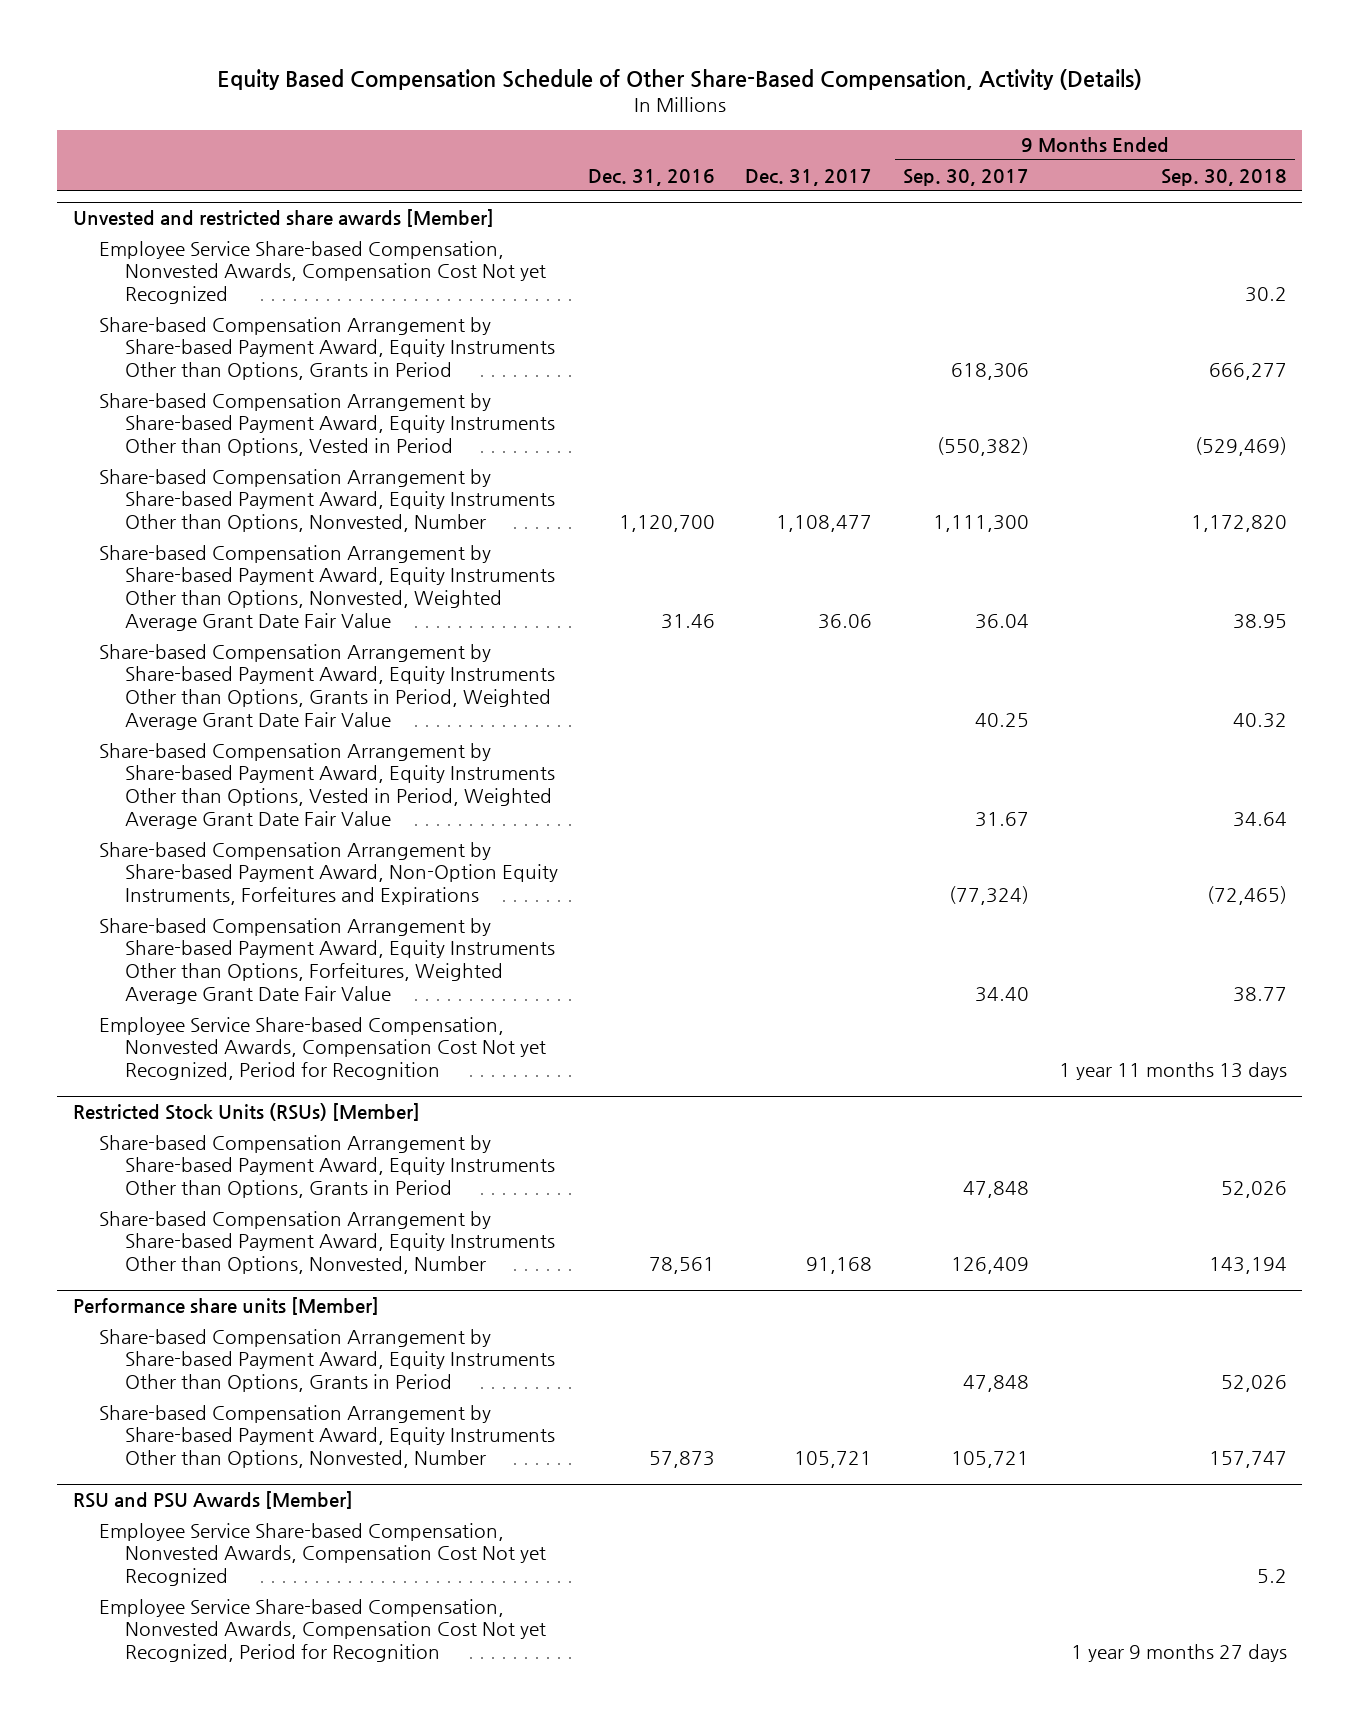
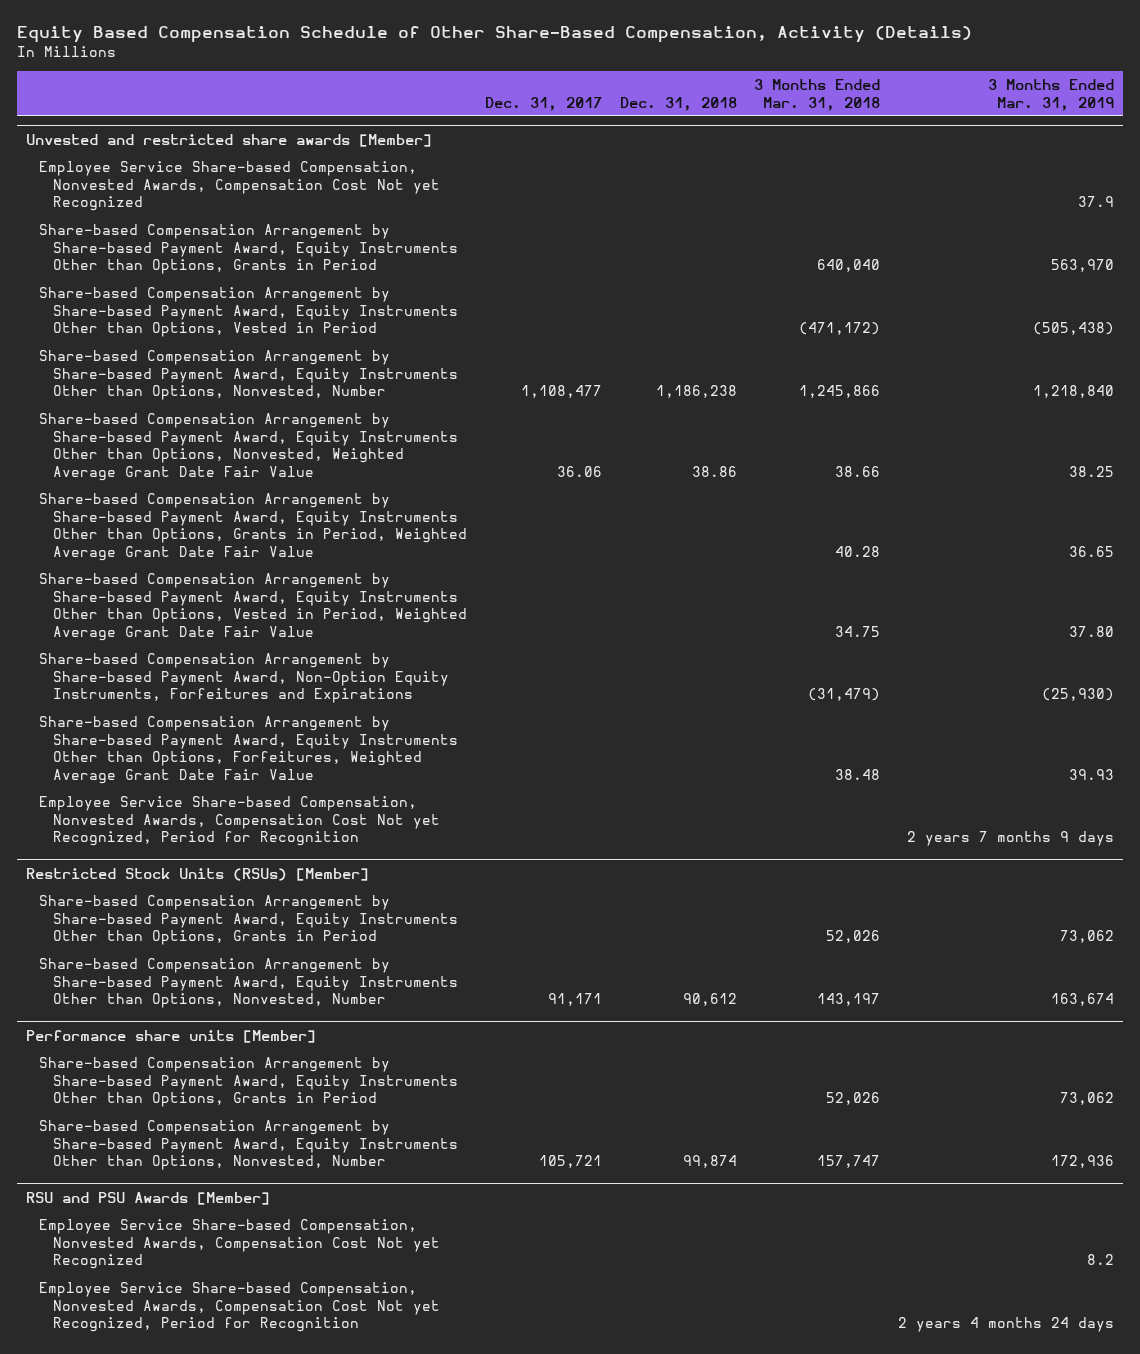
- | Dec. 31, 2016 | Dec. 31, 2017 | 9 Months Ended Sep. 30, 2017 | 9 Months Ended Sep. 30, 2018
+ | Dec. 31, 2017 | Dec. 31, 2018 | 3 Months Ended Mar. 31, 2018 | 3 Months Ended Mar. 31, 2019
@ Restricted Stock Units (RSUs) [Member]
- Share-based Compensation Arrangement by Share-based Payment Award, Equity Instruments Other than Options, Nonvested, Number | 78,561 | 91,168 | 126,409 | 143,194
+ Share-based Compensation Arrangement by Share-based Payment Award, Equity Instruments Other than Options, Nonvested, Number | 91,171 | 90,612 | 143,197 | 163,674

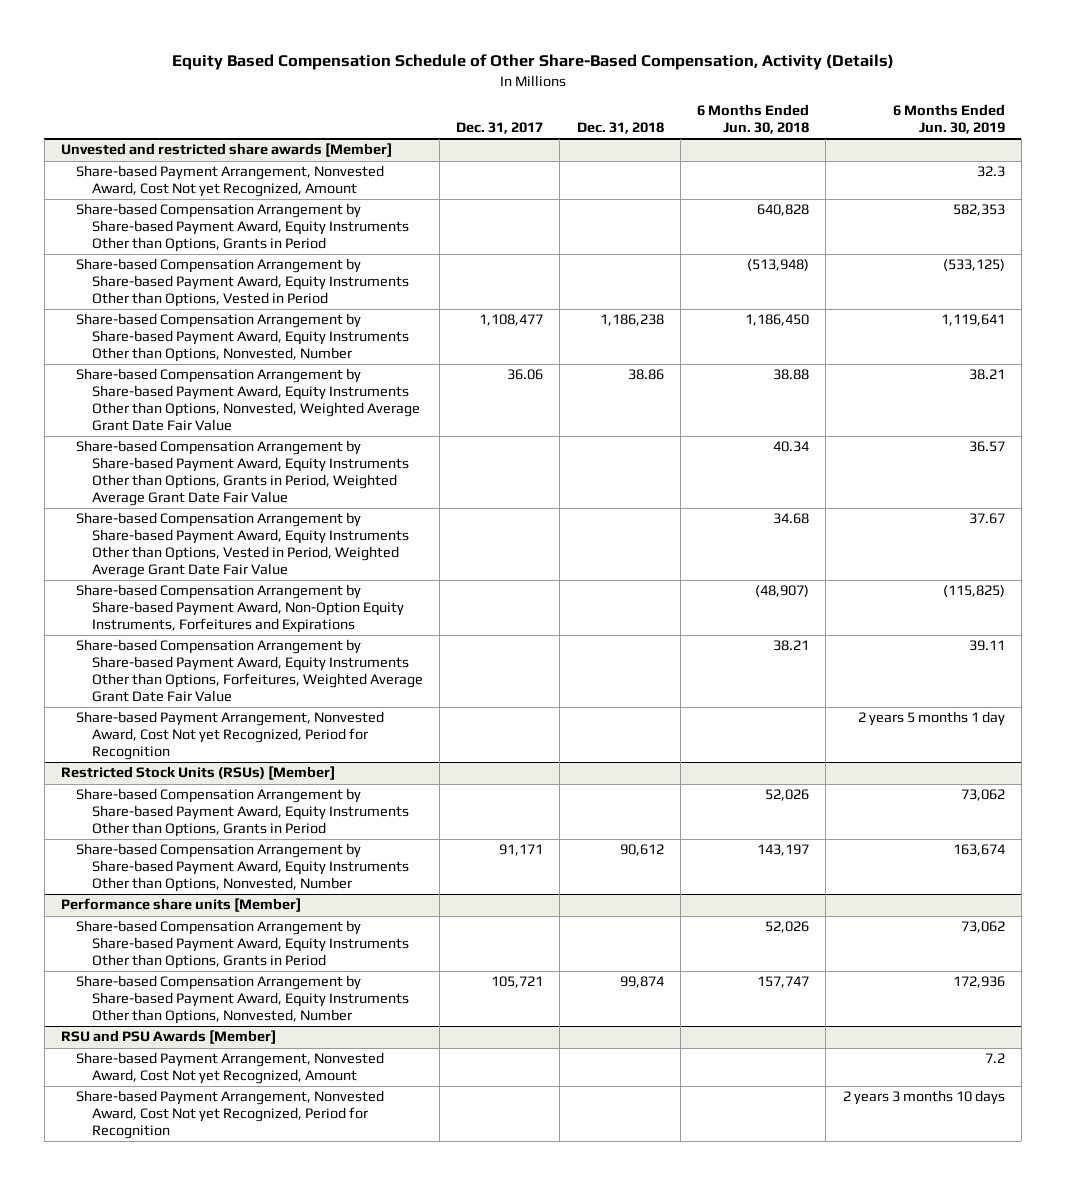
- | Dec. 31, 2017 | Dec. 31, 2018 | 3 Months Ended Mar. 31, 2018 | 3 Months Ended Mar. 31, 2019
+ | Dec. 31, 2017 | Dec. 31, 2018 | 6 Months Ended Jun. 30, 2018 | 6 Months Ended Jun. 30, 2019
@ Unvested and restricted share awards [Member]
- Employee Service Share-based Compensation, Nonvested Awards, Compensation Cost Not yet Recognized | | | | 37.9
+ Share-based Payment Arrangement, Nonvested Award, Cost Not yet Recognized, Amount | | | | 32.3
- Employee Service Share-based Compensation, Nonvested Awards, Compensation Cost Not yet Recognized, Period for Recognition | | | | 2 years 7 months 9 days
+ Share-based Payment Arrangement, Nonvested Award, Cost Not yet Recognized, Period for Recognition | | | | 2 years 5 months 1 day
@ RSU and PSU Awards [Member]
- Employee Service Share-based Compensation, Nonvested Awards, Compensation Cost Not yet Recognized | | | | 8.2
- Employee Service Share-based Compensation, Nonvested Awards, Compensation Cost Not yet Recognized, Period for Recognition | | | | 2 years 4 months 24 days
+ Share-based Payment Arrangement, Nonvested Award, Cost Not yet Recognized, Amount | | | | 7.2
+ Share-based Payment Arrangement, Nonvested Award, Cost Not yet Recognized, Period for Recognition | | | | 2 years 3 months 10 days

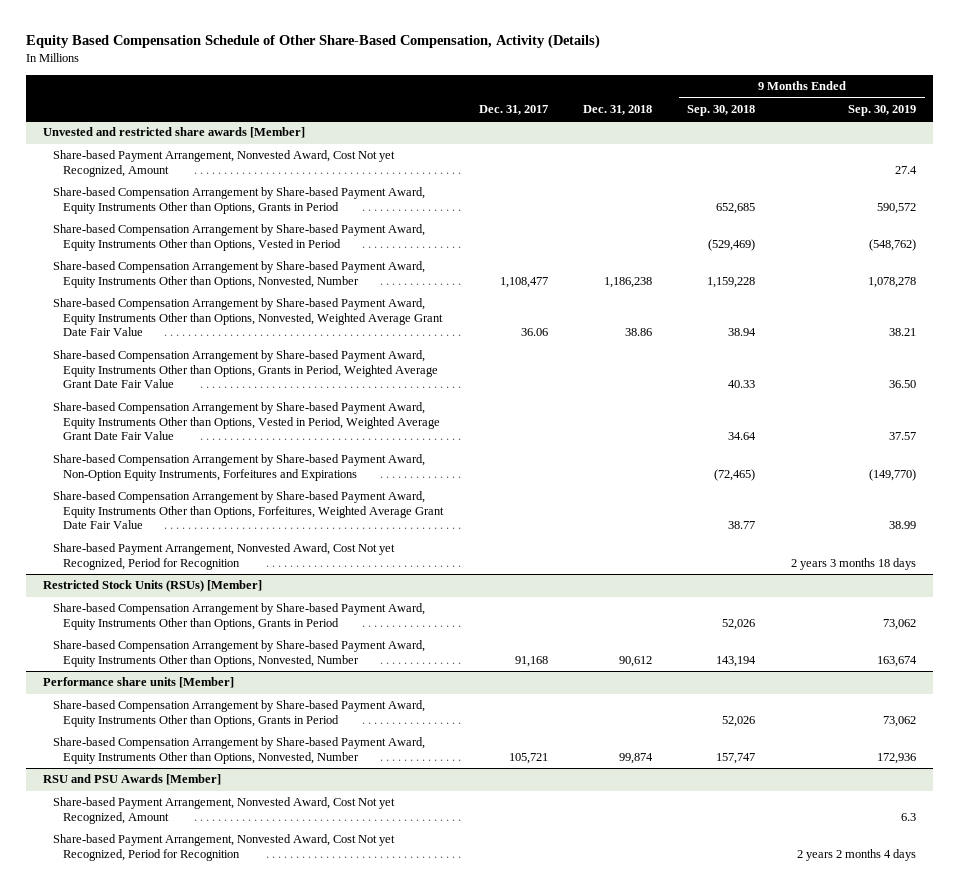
- | Dec. 31, 2017 | Dec. 31, 2018 | 6 Months Ended Jun. 30, 2018 | 6 Months Ended Jun. 30, 2019
+ | Dec. 31, 2017 | Dec. 31, 2018 | 9 Months Ended Sep. 30, 2018 | 9 Months Ended Sep. 30, 2019
@ Restricted Stock Units (RSUs) [Member]
- Share-based Compensation Arrangement by Share-based Payment Award, Equity Instruments Other than Options, Nonvested, Number | 91,171 | 90,612 | 143,197 | 163,674
+ Share-based Compensation Arrangement by Share-based Payment Award, Equity Instruments Other than Options, Nonvested, Number | 91,168 | 90,612 | 143,194 | 163,674

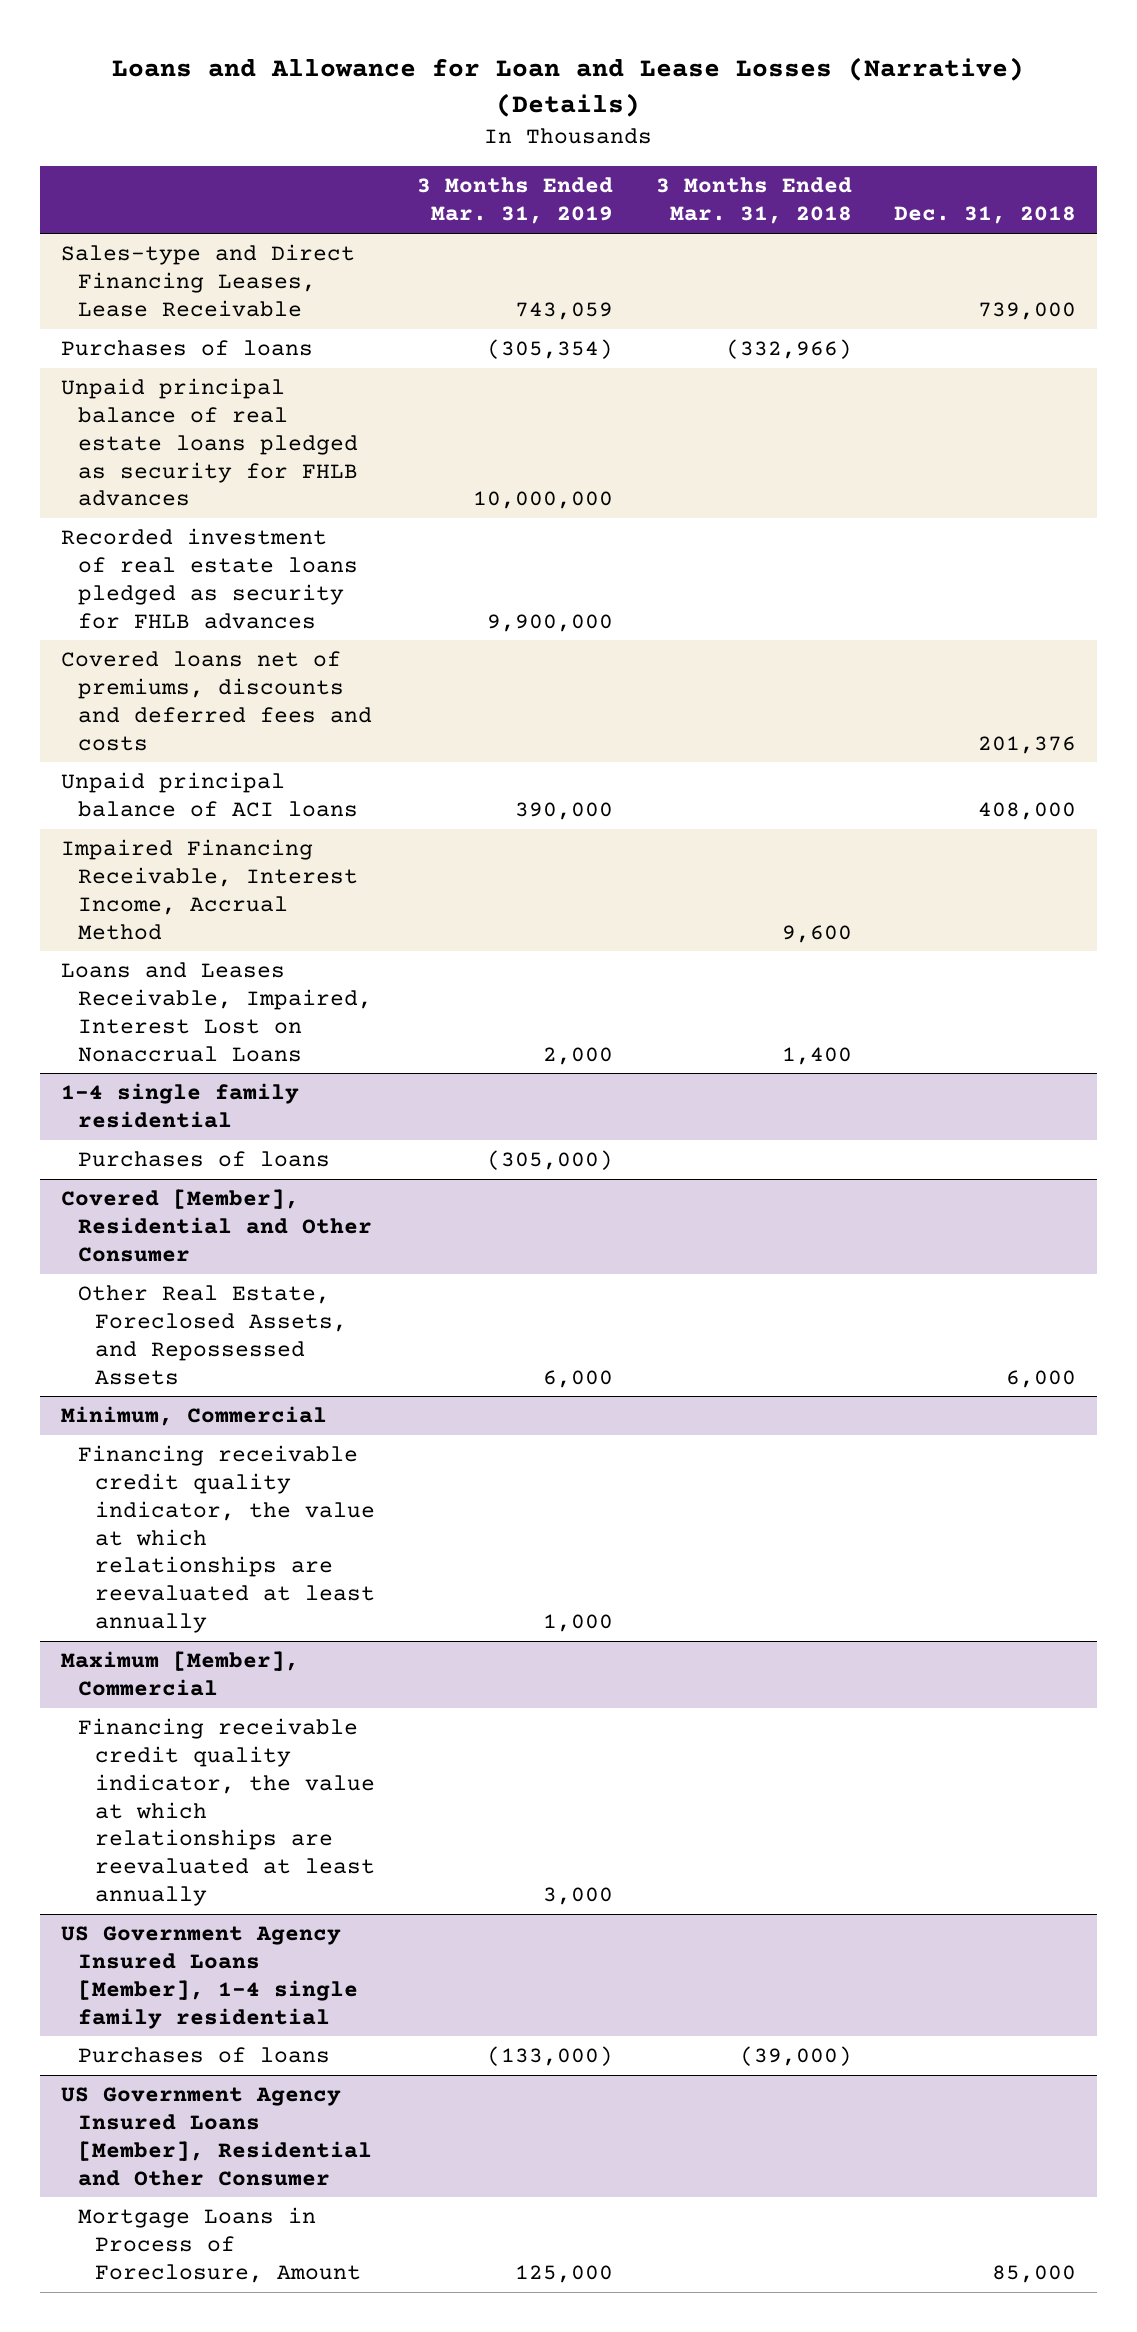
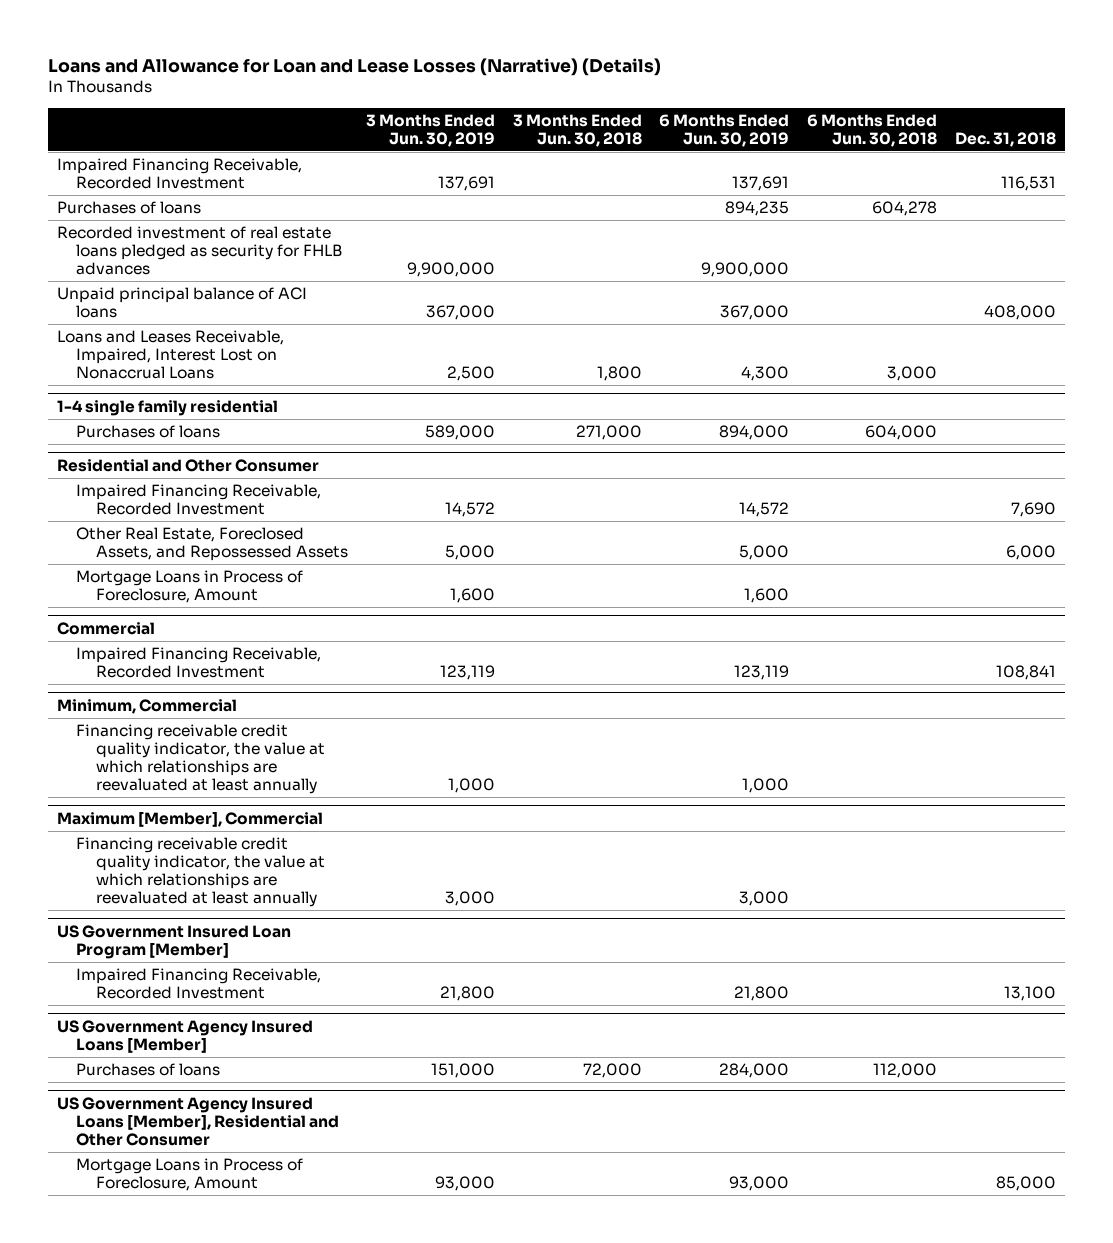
- | 3 Months Ended Mar. 31, 2019 | 3 Months Ended Mar. 31, 2018 | Dec. 31, 2018
+ | 3 Months Ended Jun. 30, 2019 | 3 Months Ended Jun. 30, 2018 | 6 Months Ended Jun. 30, 2019 | 6 Months Ended Jun. 30, 2018 | Dec. 31, 2018
- Sales-type and Direct Financing Leases, Lease Receivable | 743,059 | | 739,000
+ Impaired Financing Receivable, Recorded Investment | 137,691 | | 137,691 | | 116,531
- Unpaid principal balance of real estate loans pledged as security for FHLB advances | 10,000,000 | |
- Covered loans net of premiums, discounts and deferred fees and costs | | | 201,376
- Impaired Financing Receivable, Interest Income, Accrual Method | | 9,600 |
- Covered [Member], Residential and Other Consumer
+ Residential and Other Consumer
+ Impaired Financing Receivable, Recorded Investment | 14,572 | | 14,572 | | 7,690
+ Mortgage Loans in Process of Foreclosure, Amount | 1,600 | | 1,600 | |
+ Commercial
+ Impaired Financing Receivable, Recorded Investment | 123,119 | | 123,119 | | 108,841
- US Government Agency Insured Loans [Member], 1-4 single family residential
+ US Government Insured Loan Program [Member]
+ Impaired Financing Receivable, Recorded Investment | 21,800 | | 21,800 | | 13,100
+ US Government Agency Insured Loans [Member]

